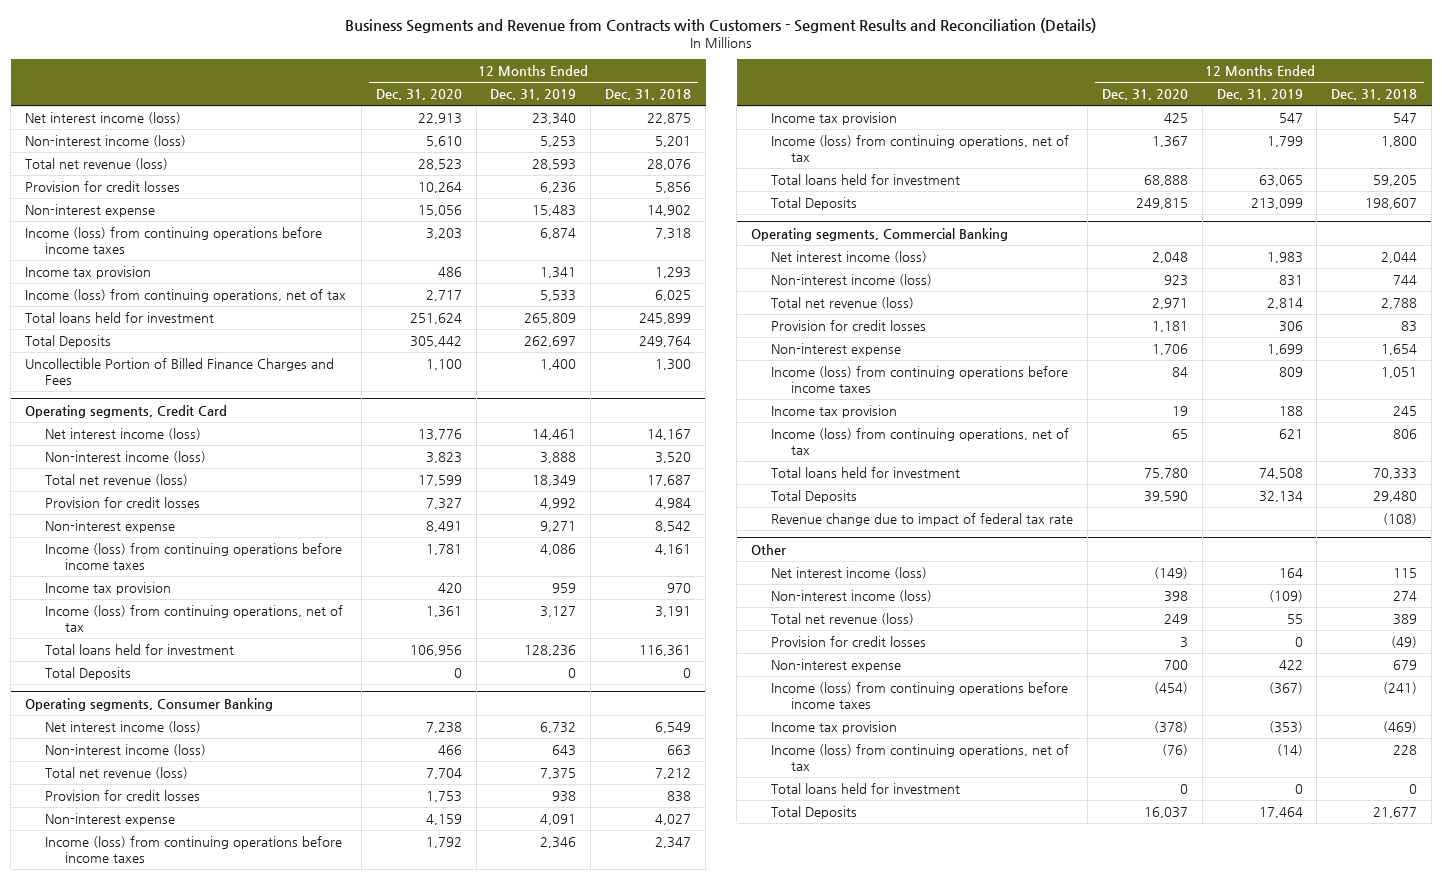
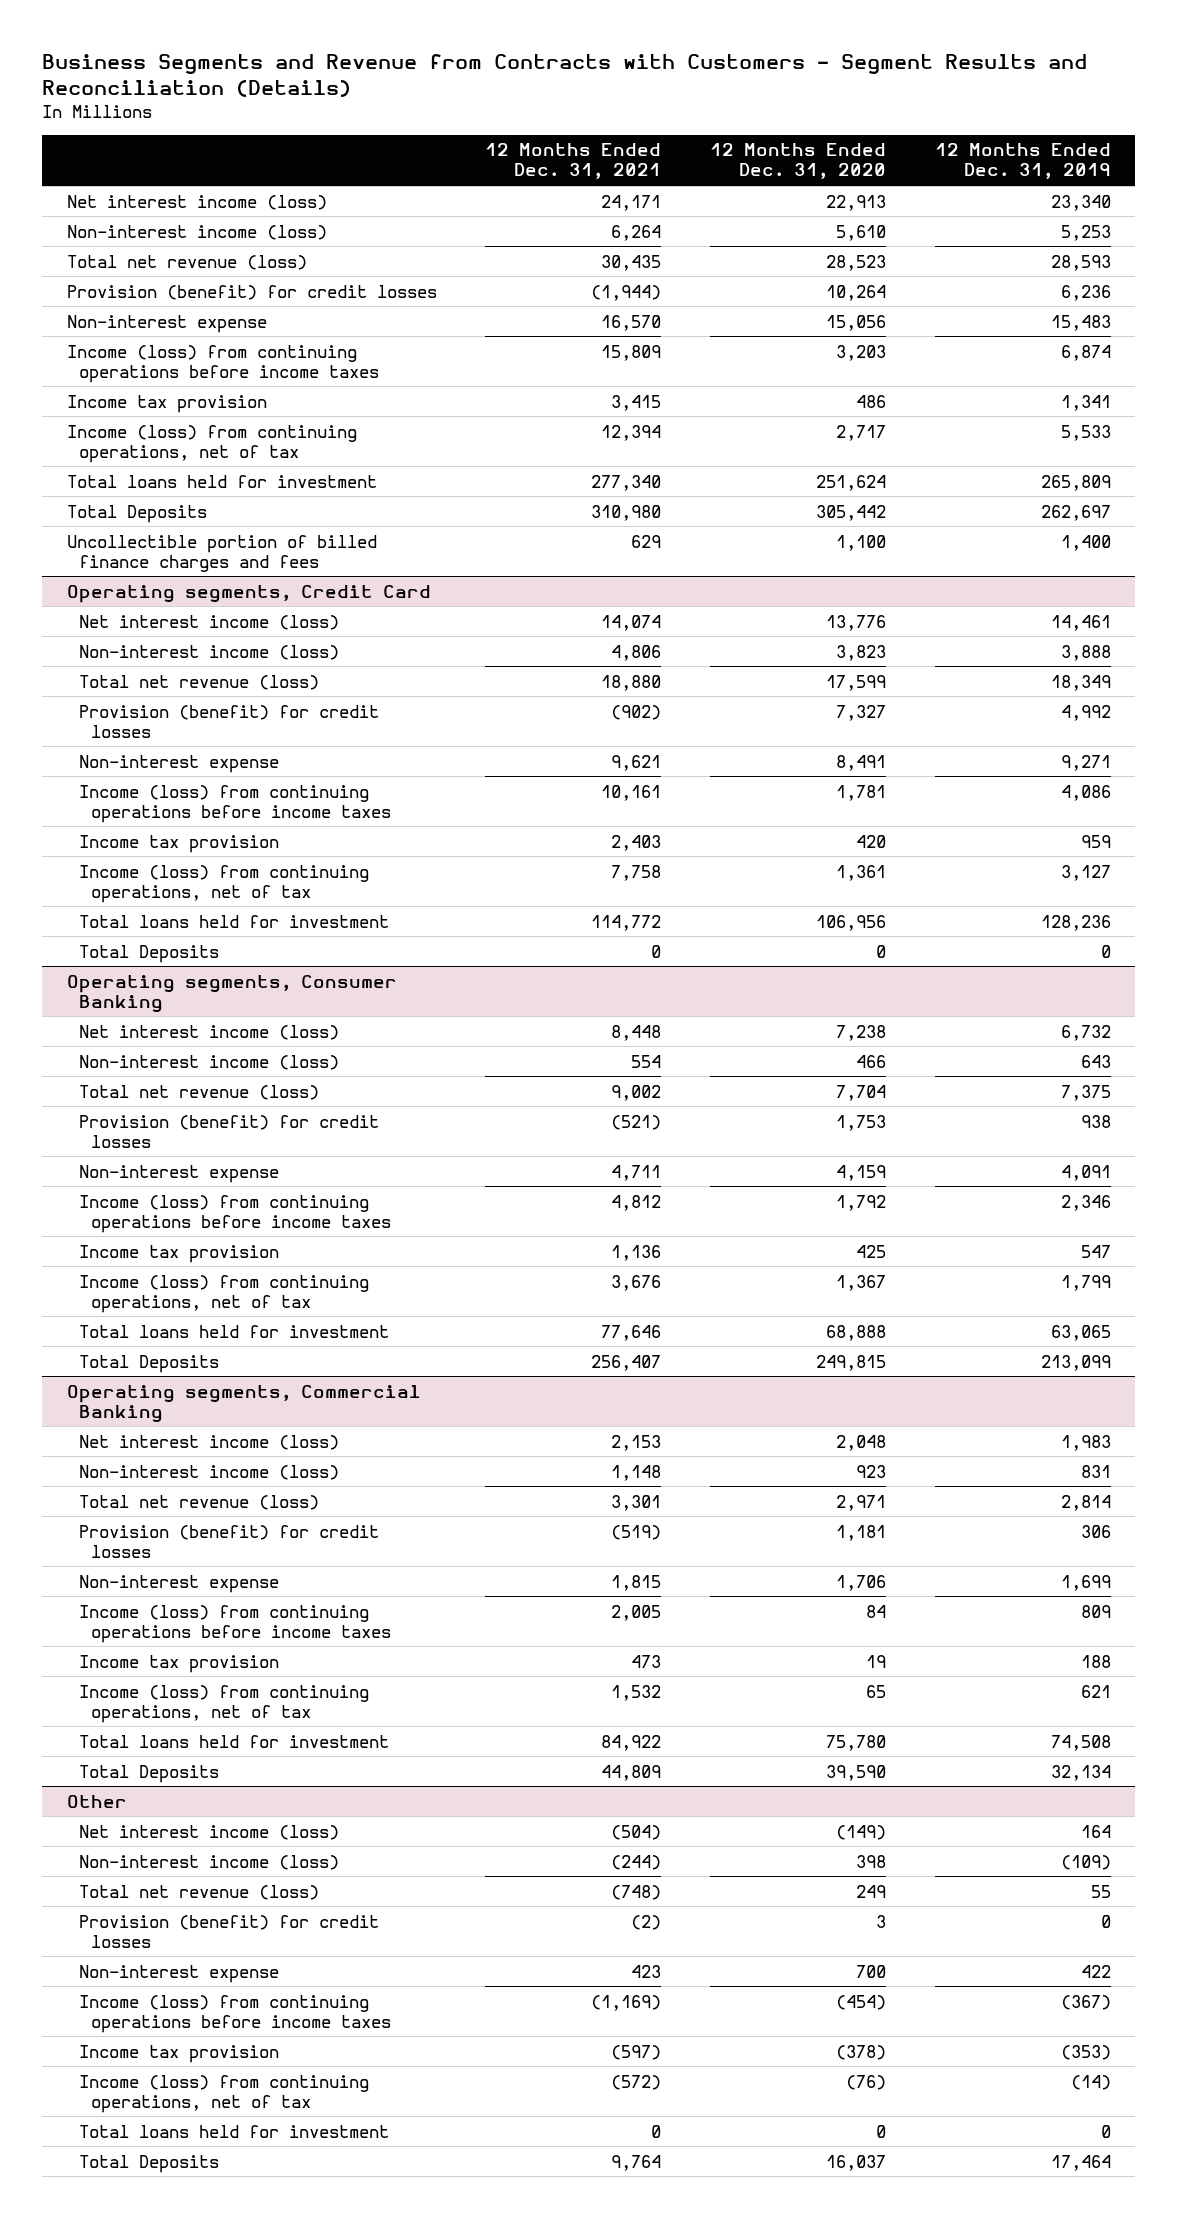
- | 12 Months Ended Dec. 31, 2020 | 12 Months Ended Dec. 31, 2019 | 12 Months Ended Dec. 31, 2018
+ | 12 Months Ended Dec. 31, 2021 | 12 Months Ended Dec. 31, 2020 | 12 Months Ended Dec. 31, 2019
- Provision for credit losses | 10,264 | 6,236 | 5,856
+ Provision (benefit) for credit losses | (1,944) | 10,264 | 6,236
- Uncollectible Portion of Billed Finance Charges and Fees | 1,100 | 1,400 | 1,300
+ Uncollectible portion of billed finance charges and fees | 629 | 1,100 | 1,400
@ Operating segments, Credit Card
- Provision for credit losses | 7,327 | 4,992 | 4,984
+ Provision (benefit) for credit losses | (902) | 7,327 | 4,992
@ Operating segments, Consumer Banking
- Provision for credit losses | 1,753 | 938 | 838
+ Provision (benefit) for credit losses | (521) | 1,753 | 938
@ Operating segments, Commercial Banking
- Provision for credit losses | 1,181 | 306 | 83
+ Provision (benefit) for credit losses | (519) | 1,181 | 306
- Revenue change due to impact of federal tax rate | | | (108)
@ Other
- Provision for credit losses | 3 | 0 | (49)
+ Provision (benefit) for credit losses | (2) | 3 | 0

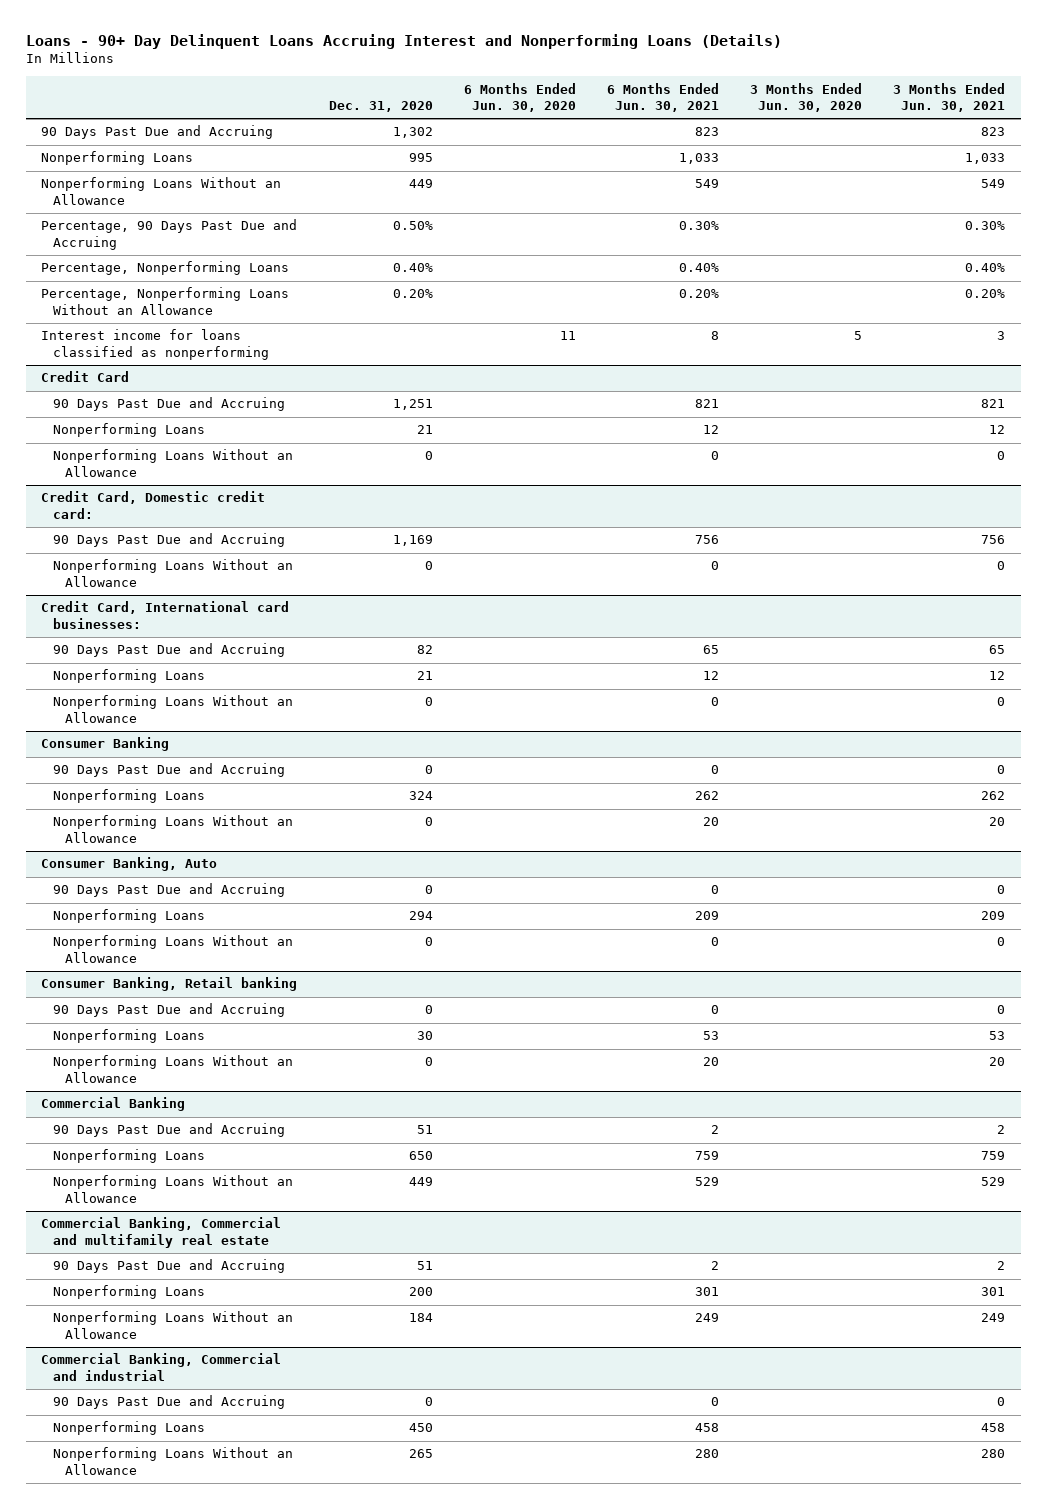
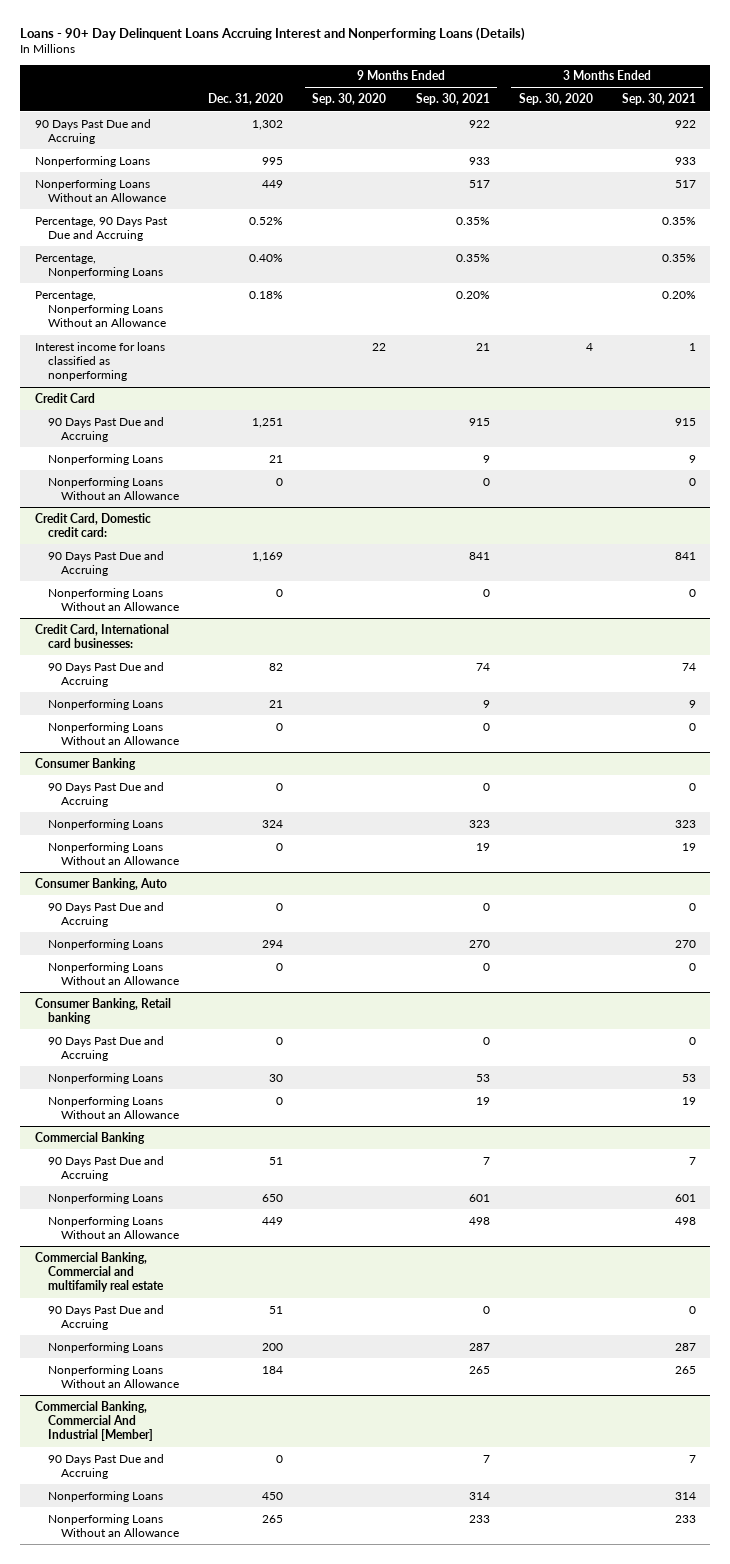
- | Dec. 31, 2020 | 6 Months Ended Jun. 30, 2020 | 6 Months Ended Jun. 30, 2021 | 3 Months Ended Jun. 30, 2020 | 3 Months Ended Jun. 30, 2021
+ | Dec. 31, 2020 | 9 Months Ended Sep. 30, 2020 | 9 Months Ended Sep. 30, 2021 | 3 Months Ended Sep. 30, 2020 | 3 Months Ended Sep. 30, 2021
- Percentage, 90 Days Past Due and Accruing | 0.50% | | 0.30% | | 0.30%
+ Percentage, 90 Days Past Due and Accruing | 0.52% | | 0.35% | | 0.35%
- Percentage, Nonperforming Loans Without an Allowance | 0.20% | | 0.20% | | 0.20%
+ Percentage, Nonperforming Loans Without an Allowance | 0.18% | | 0.20% | | 0.20%
- Commercial Banking, Commercial and industrial
+ Commercial Banking, Commercial And Industrial [Member]

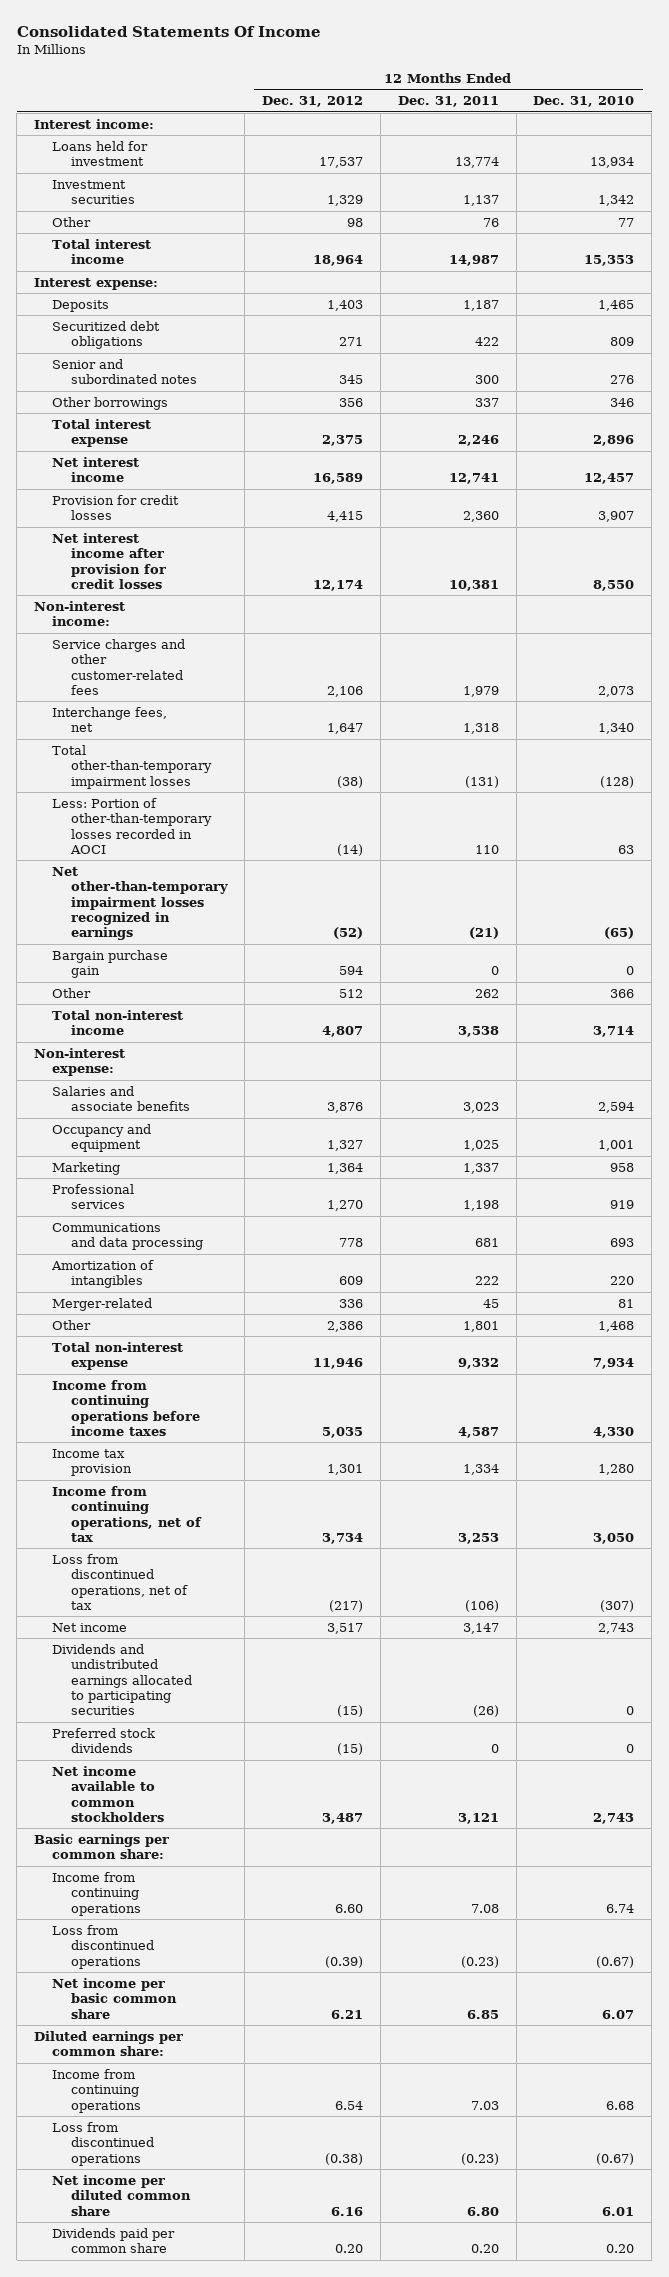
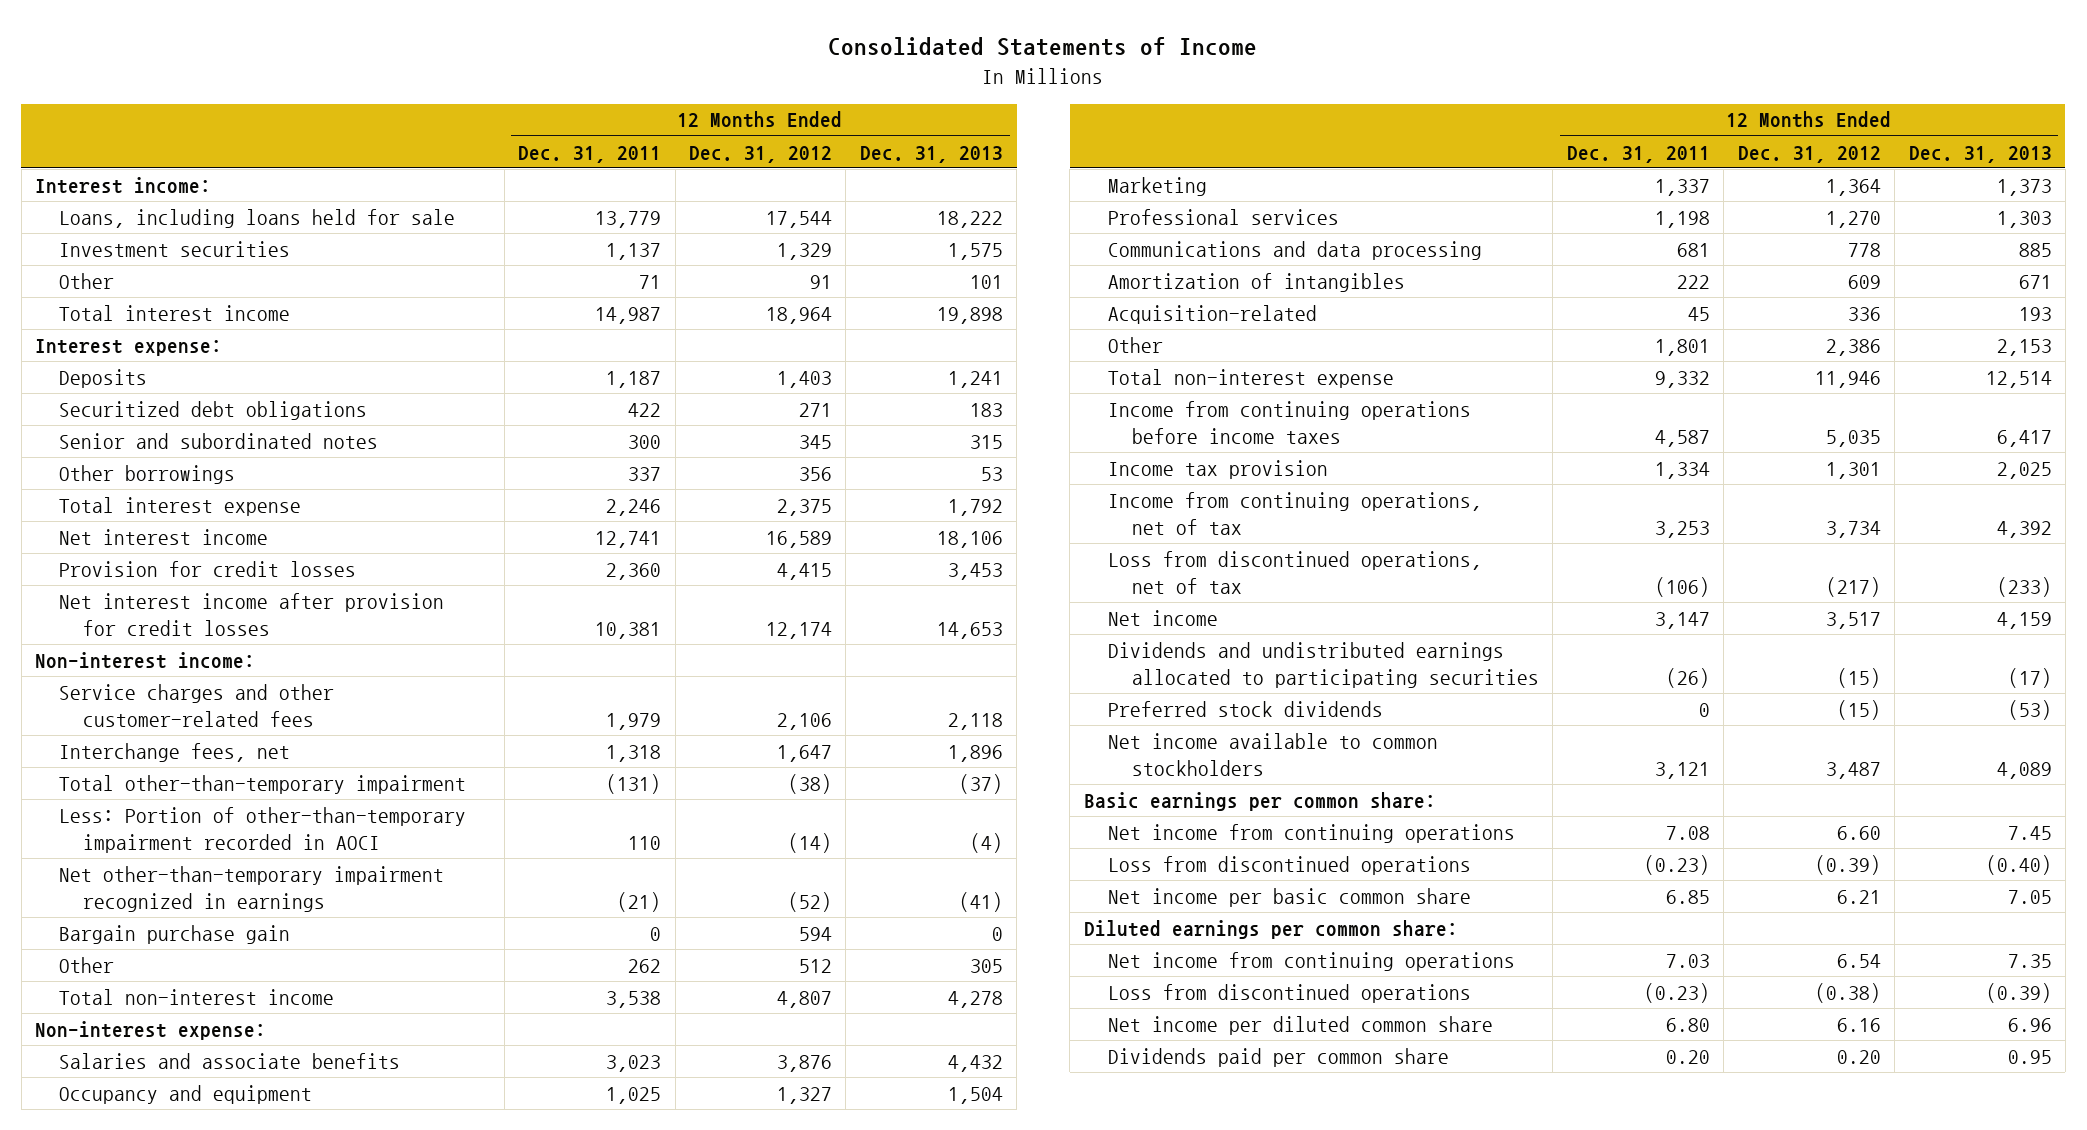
- Consolidated Statements Of Income
+ Consolidated Statements of Income
- | 12 Months Ended Dec. 31, 2012 | 12 Months Ended Dec. 31, 2011 | 12 Months Ended Dec. 31, 2010
+ | 12 Months Ended Dec. 31, 2011 | 12 Months Ended Dec. 31, 2012 | 12 Months Ended Dec. 31, 2013
- Loans held for investment | 17,537 | 13,774 | 13,934
+ Loans, including loans held for sale | 13,779 | 17,544 | 18,222
- Other | 98 | 76 | 77
+ Other | 71 | 91 | 101
- Total other-than-temporary impairment losses | (38) | (131) | (128)
- Less: Portion of other-than-temporary losses recorded in AOCI | (14) | 110 | 63
- Net other-than-temporary impairment losses recognized in earnings | (52) | (21) | (65)
+ Total other-than-temporary impairment | (131) | (38) | (37)
+ Less: Portion of other-than-temporary impairment recorded in AOCI | 110 | (14) | (4)
+ Net other-than-temporary impairment recognized in earnings | (21) | (52) | (41)
- Merger-related | 336 | 45 | 81
+ Acquisition-related | 45 | 336 | 193
- Income from continuing operations | 6.60 | 7.08 | 6.74
+ Net income from continuing operations | 7.08 | 6.60 | 7.45
- Income from continuing operations | 6.54 | 7.03 | 6.68
+ Net income from continuing operations | 7.03 | 6.54 | 7.35

